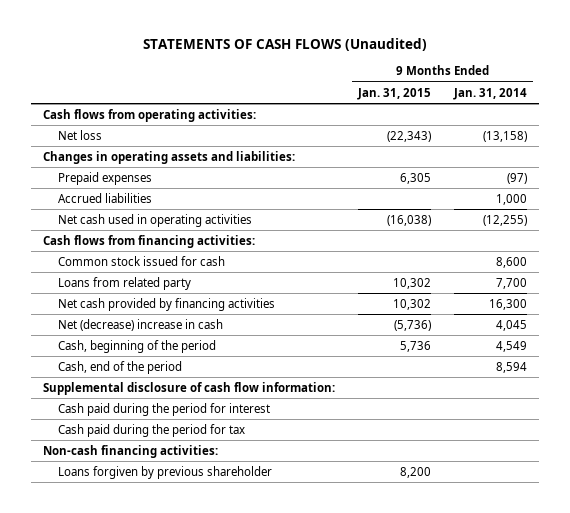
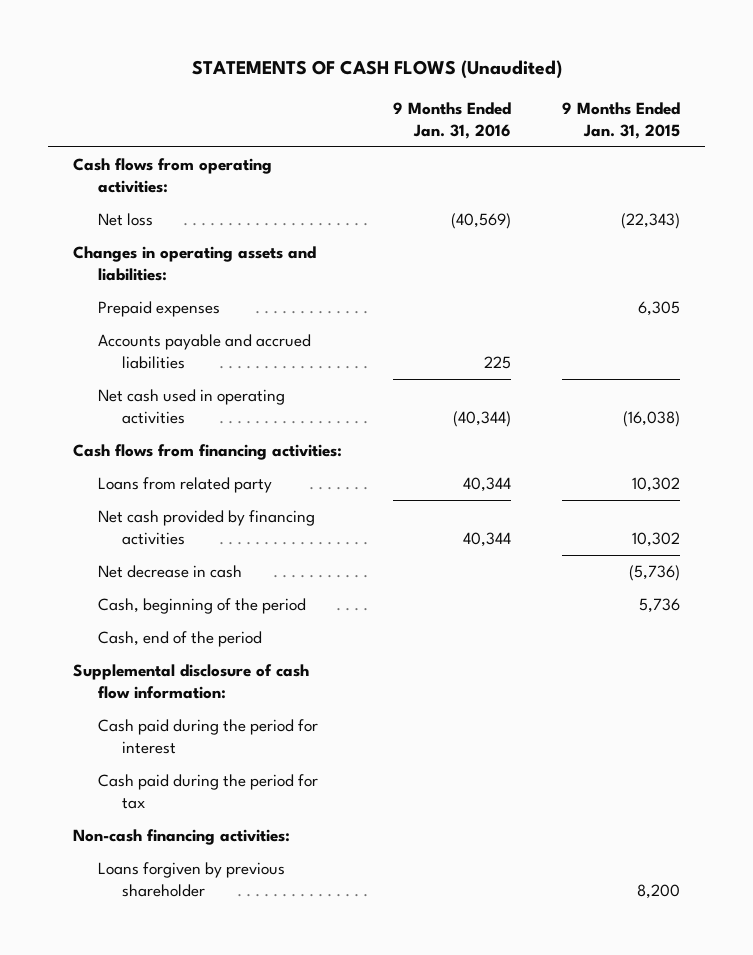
- | 9 Months Ended Jan. 31, 2015 | 9 Months Ended Jan. 31, 2014
+ | 9 Months Ended Jan. 31, 2016 | 9 Months Ended Jan. 31, 2015
- Accrued liabilities | | 1,000
+ Accounts payable and accrued liabilities | 225 |
- Common stock issued for cash | | 8,600
- Net (decrease) increase in cash | (5,736) | 4,045
+ Net decrease in cash | | (5,736)

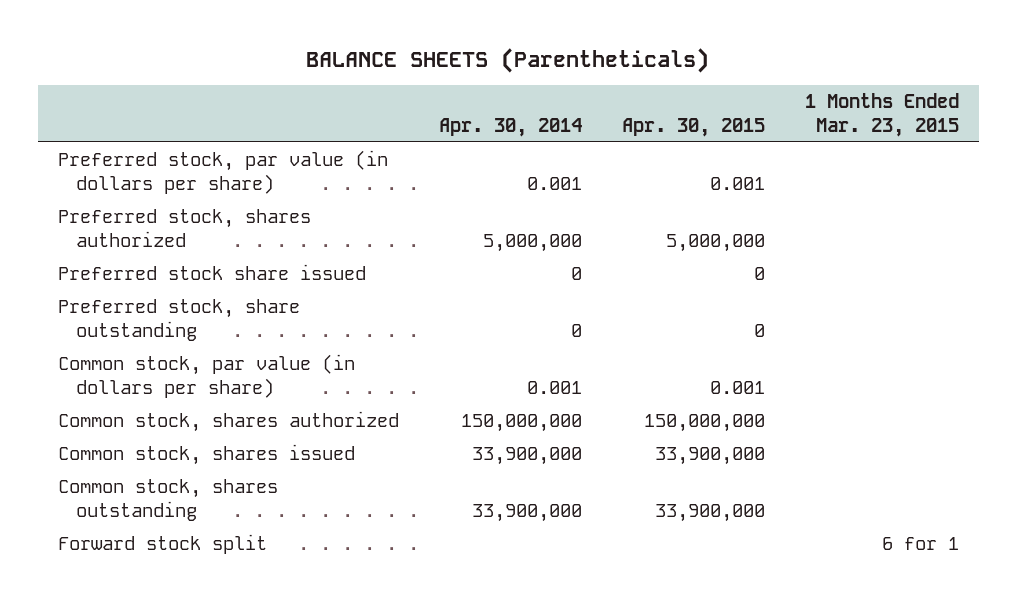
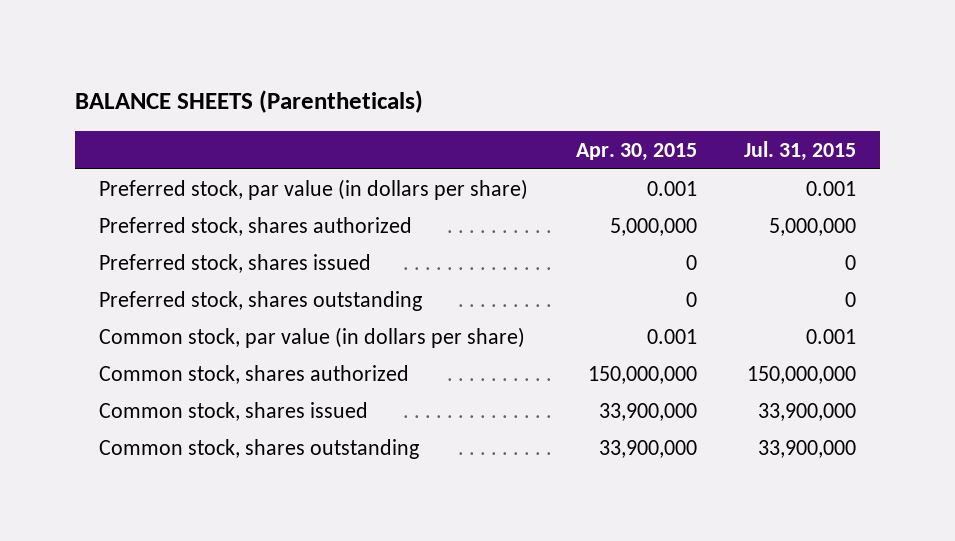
- | Apr. 30, 2014 | Apr. 30, 2015 | 1 Months Ended Mar. 23, 2015
+ | Apr. 30, 2015 | Jul. 31, 2015
- Preferred stock share issued | 0 | 0 |
- Preferred stock, share outstanding | 0 | 0 |
+ Preferred stock, shares issued | 0 | 0
+ Preferred stock, shares outstanding | 0 | 0
- Forward stock split | | | 6 for 1

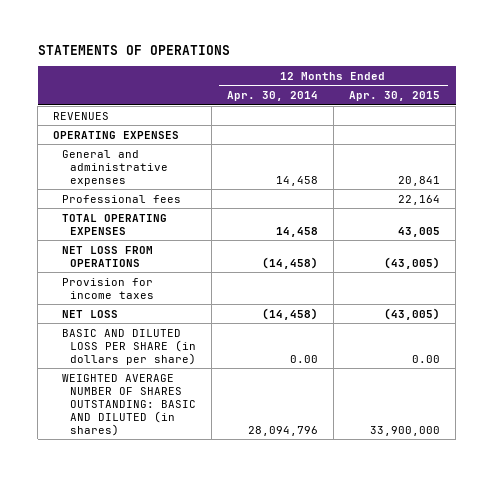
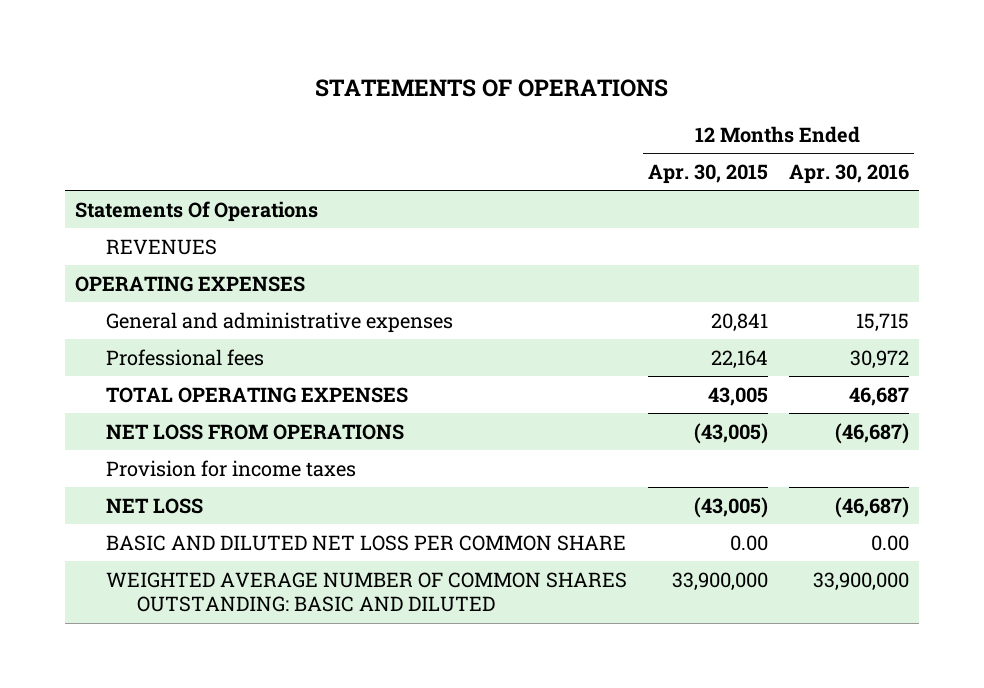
- | 12 Months Ended Apr. 30, 2014 | 12 Months Ended Apr. 30, 2015
+ | 12 Months Ended Apr. 30, 2015 | 12 Months Ended Apr. 30, 2016
+ Statements Of Operations
- BASIC AND DILUTED LOSS PER SHARE (in dollars per share) | 0.00 | 0.00
- WEIGHTED AVERAGE NUMBER OF SHARES OUTSTANDING: BASIC AND DILUTED (in shares) | 28,094,796 | 33,900,000
+ BASIC AND DILUTED NET LOSS PER COMMON SHARE | 0.00 | 0.00
+ WEIGHTED AVERAGE NUMBER OF COMMON SHARES OUTSTANDING: BASIC AND DILUTED | 33,900,000 | 33,900,000

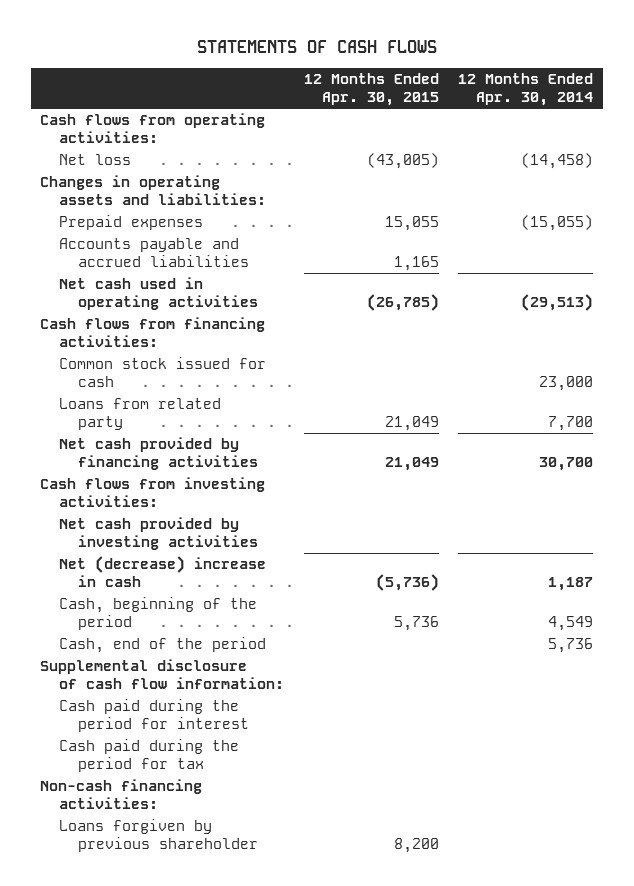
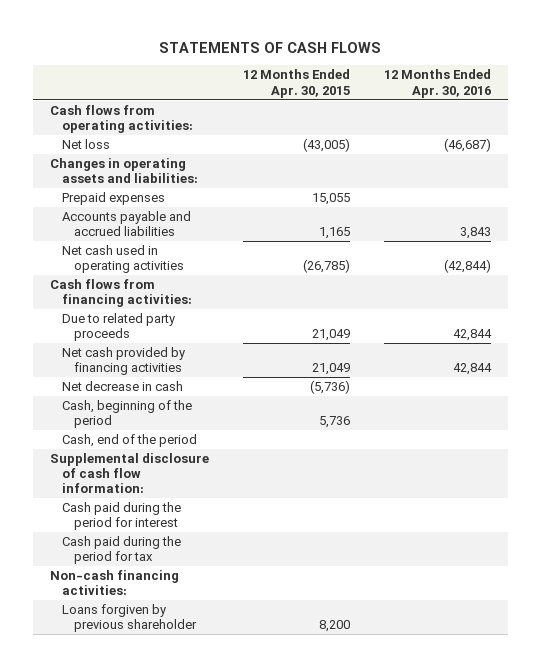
- | 12 Months Ended Apr. 30, 2015 | 12 Months Ended Apr. 30, 2014
+ | 12 Months Ended Apr. 30, 2015 | 12 Months Ended Apr. 30, 2016
- Common stock issued for cash | | 23,000
- Loans from related party | 21,049 | 7,700
+ Due to related party proceeds | 21,049 | 42,844
- Cash flows from investing activities:
- Net cash provided by investing activities
- Net (decrease) increase in cash | (5,736) | 1,187
+ Net decrease in cash | (5,736) |

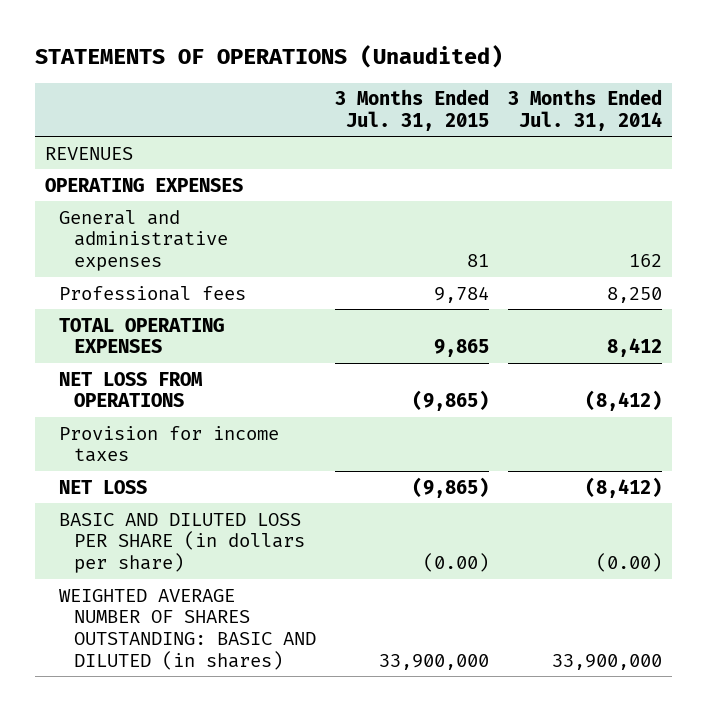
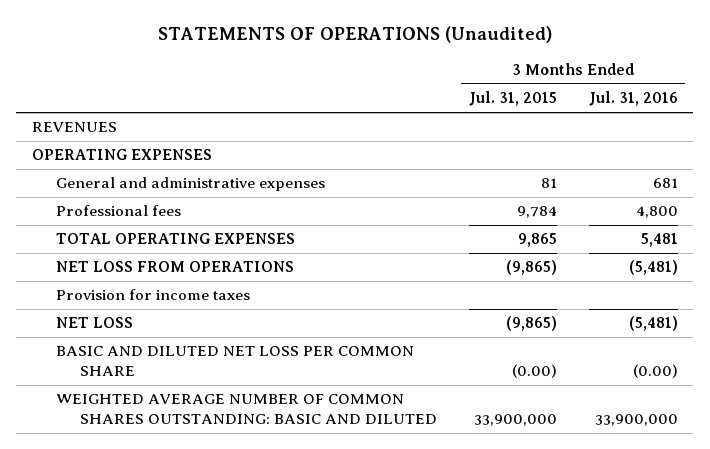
- | 3 Months Ended Jul. 31, 2015 | 3 Months Ended Jul. 31, 2014
+ | 3 Months Ended Jul. 31, 2015 | 3 Months Ended Jul. 31, 2016
- BASIC AND DILUTED LOSS PER SHARE (in dollars per share) | (0.00) | (0.00)
- WEIGHTED AVERAGE NUMBER OF SHARES OUTSTANDING: BASIC AND DILUTED (in shares) | 33,900,000 | 33,900,000
+ BASIC AND DILUTED NET LOSS PER COMMON SHARE | (0.00) | (0.00)
+ WEIGHTED AVERAGE NUMBER OF COMMON SHARES OUTSTANDING: BASIC AND DILUTED | 33,900,000 | 33,900,000

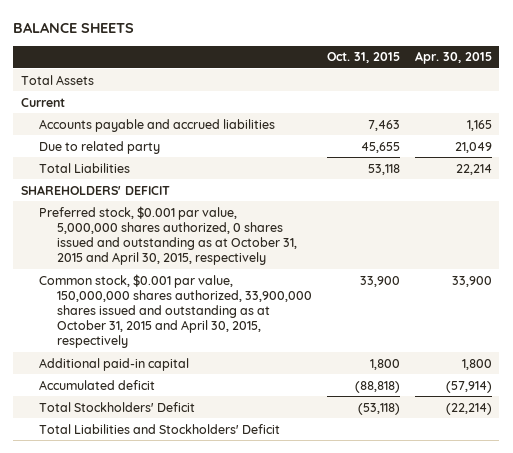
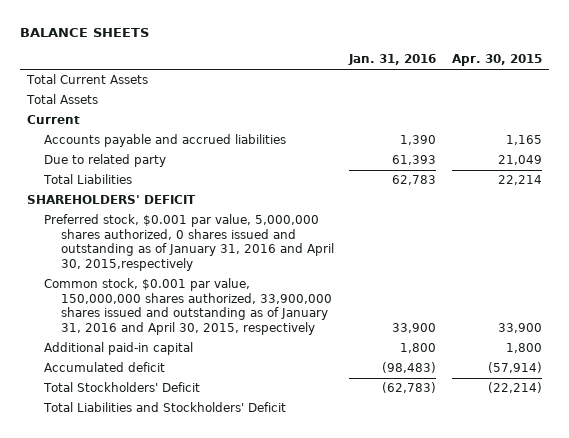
- | Oct. 31, 2015 | Apr. 30, 2015
+ | Jan. 31, 2016 | Apr. 30, 2015
+ Total Current Assets
- Preferred stock, $0.001 par value, 5,000,000 shares authorized, 0 shares issued and outstanding as at October 31, 2015 and April 30, 2015, respectively
- Common stock, $0.001 par value, 150,000,000 shares authorized, 33,900,000 shares issued and outstanding as at October 31, 2015 and April 30, 2015, respectively | 33,900 | 33,900
+ Preferred stock, $0.001 par value, 5,000,000 shares authorized, 0 shares issued and outstanding as of January 31, 2016 and April 30, 2015,respectively
+ Common stock, $0.001 par value, 150,000,000 shares authorized, 33,900,000 shares issued and outstanding as of January 31, 2016 and April 30, 2015, respectively | 33,900 | 33,900

